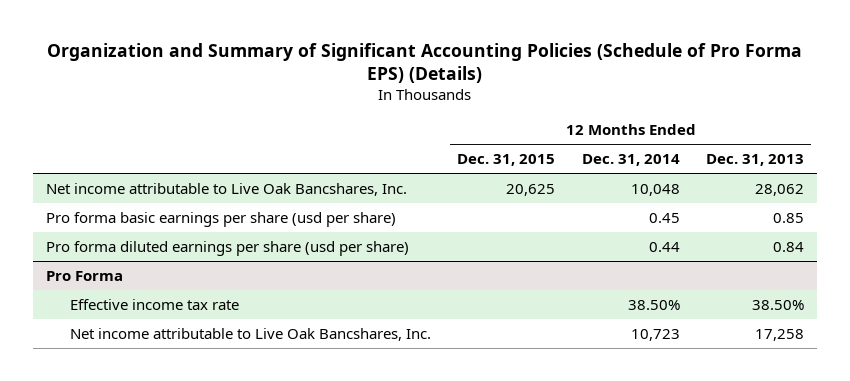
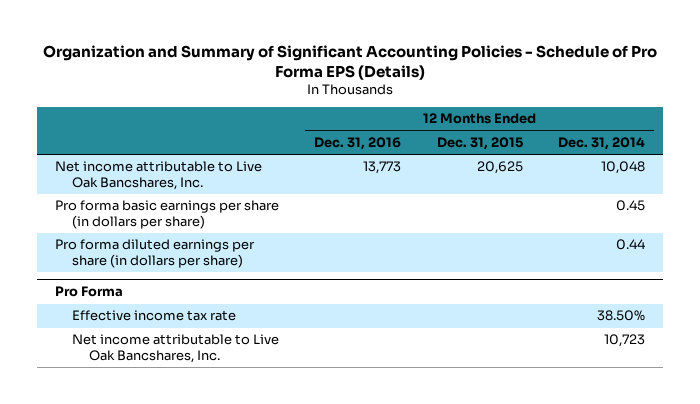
- Organization and Summary of Significant Accounting Policies (Schedule of Pro Forma EPS) (Details)
+ Organization and Summary of Significant Accounting Policies - Schedule of Pro Forma EPS (Details)
- | 12 Months Ended Dec. 31, 2015 | 12 Months Ended Dec. 31, 2014 | 12 Months Ended Dec. 31, 2013
+ | 12 Months Ended Dec. 31, 2016 | 12 Months Ended Dec. 31, 2015 | 12 Months Ended Dec. 31, 2014
- Pro forma basic earnings per share (usd per share) | | 0.45 | 0.85
- Pro forma diluted earnings per share (usd per share) | | 0.44 | 0.84
+ Pro forma basic earnings per share (in dollars per share) | | | 0.45
+ Pro forma diluted earnings per share (in dollars per share) | | | 0.44

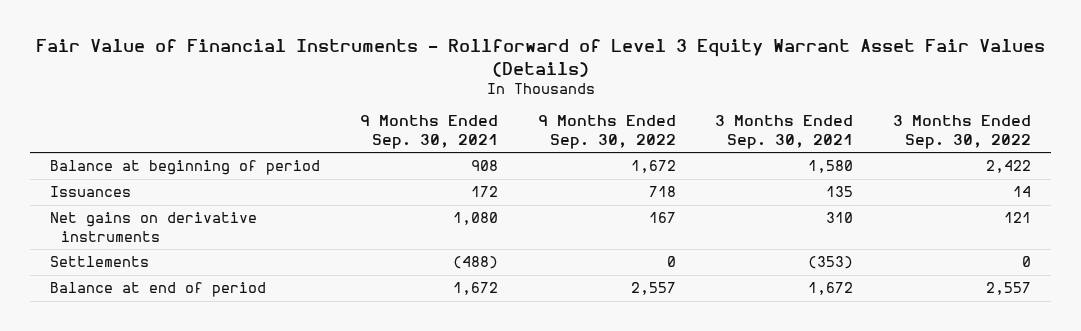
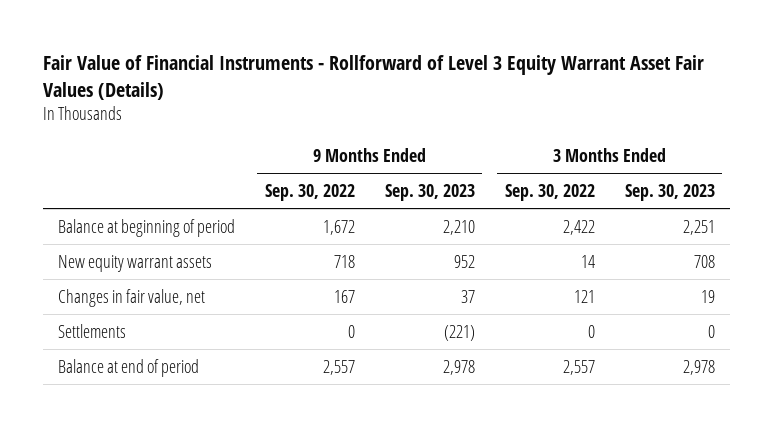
- | 9 Months Ended Sep. 30, 2021 | 9 Months Ended Sep. 30, 2022 | 3 Months Ended Sep. 30, 2021 | 3 Months Ended Sep. 30, 2022
+ | 9 Months Ended Sep. 30, 2022 | 9 Months Ended Sep. 30, 2023 | 3 Months Ended Sep. 30, 2022 | 3 Months Ended Sep. 30, 2023
- Issuances | 172 | 718 | 135 | 14
- Net gains on derivative instruments | 1,080 | 167 | 310 | 121
+ New equity warrant assets | 718 | 952 | 14 | 708
+ Changes in fair value, net | 167 | 37 | 121 | 19

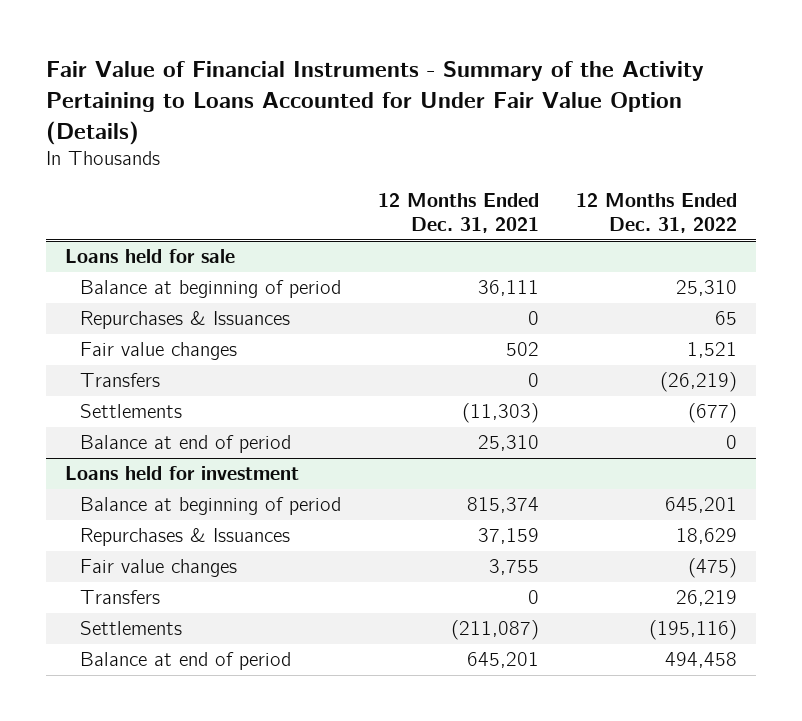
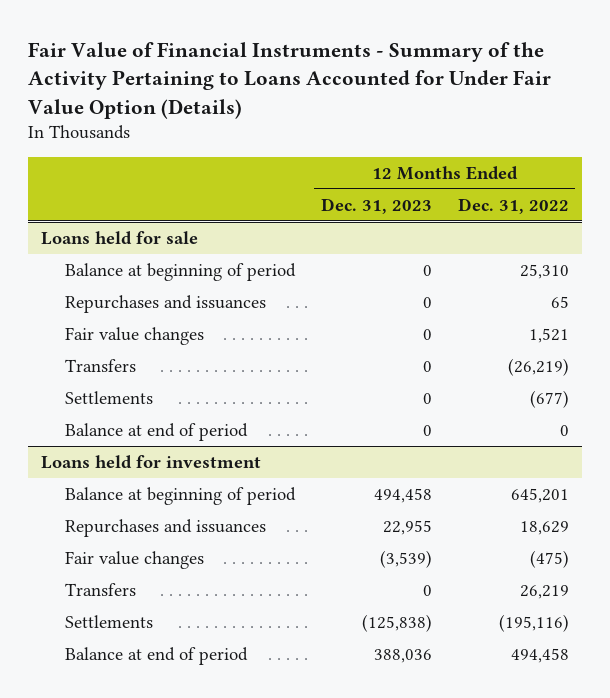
- | 12 Months Ended Dec. 31, 2021 | 12 Months Ended Dec. 31, 2022
+ | 12 Months Ended Dec. 31, 2023 | 12 Months Ended Dec. 31, 2022
@ Loans held for sale
- Repurchases & Issuances | 0 | 65
+ Repurchases and issuances | 0 | 65
@ Loans held for investment
- Repurchases & Issuances | 37,159 | 18,629
+ Repurchases and issuances | 22,955 | 18,629

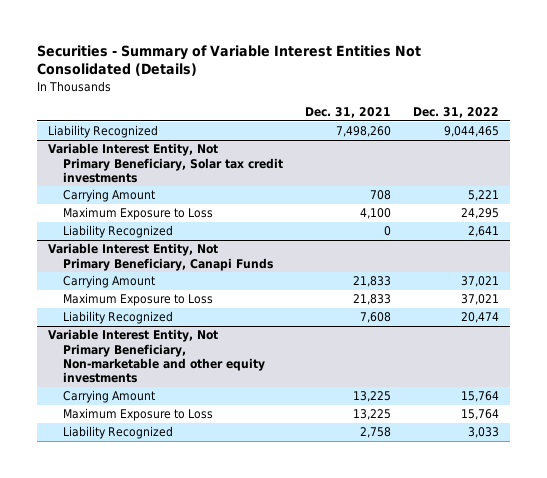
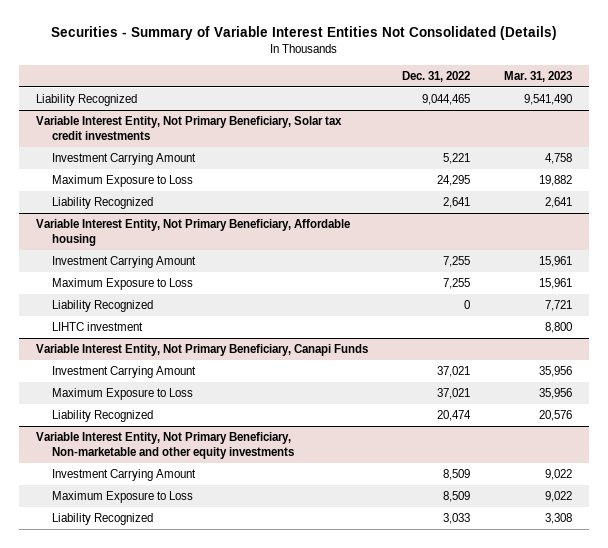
- | Dec. 31, 2021 | Dec. 31, 2022
+ | Dec. 31, 2022 | Mar. 31, 2023
@ Variable Interest Entity, Not Primary Beneficiary, Solar tax credit investments
- Carrying Amount | 708 | 5,221
+ Investment Carrying Amount | 5,221 | 4,758
+ Variable Interest Entity, Not Primary Beneficiary, Affordable housing
+ Investment Carrying Amount | 7,255 | 15,961
+ Maximum Exposure to Loss | 7,255 | 15,961
+ Liability Recognized | 0 | 7,721
+ LIHTC investment | | 8,800
@ Variable Interest Entity, Not Primary Beneficiary, Canapi Funds
- Carrying Amount | 21,833 | 37,021
+ Investment Carrying Amount | 37,021 | 35,956
@ Variable Interest Entity, Not Primary Beneficiary, Non-marketable and other equity investments
- Carrying Amount | 13,225 | 15,764
- Maximum Exposure to Loss | 13,225 | 15,764
+ Investment Carrying Amount | 8,509 | 9,022
+ Maximum Exposure to Loss | 8,509 | 9,022

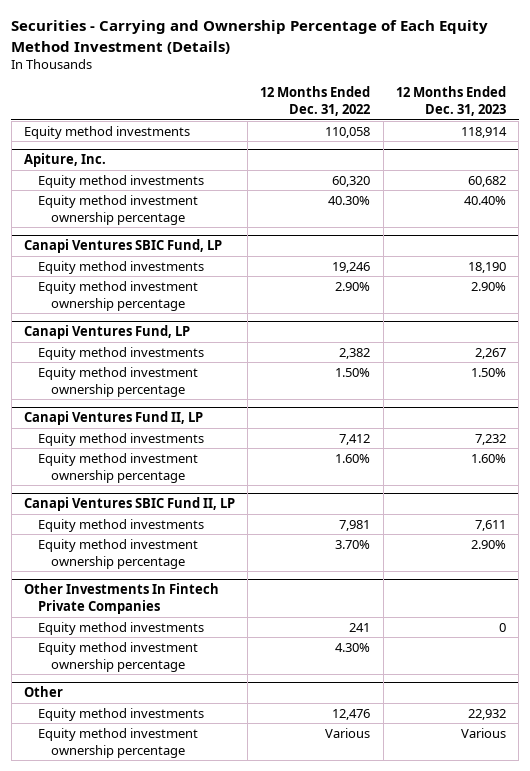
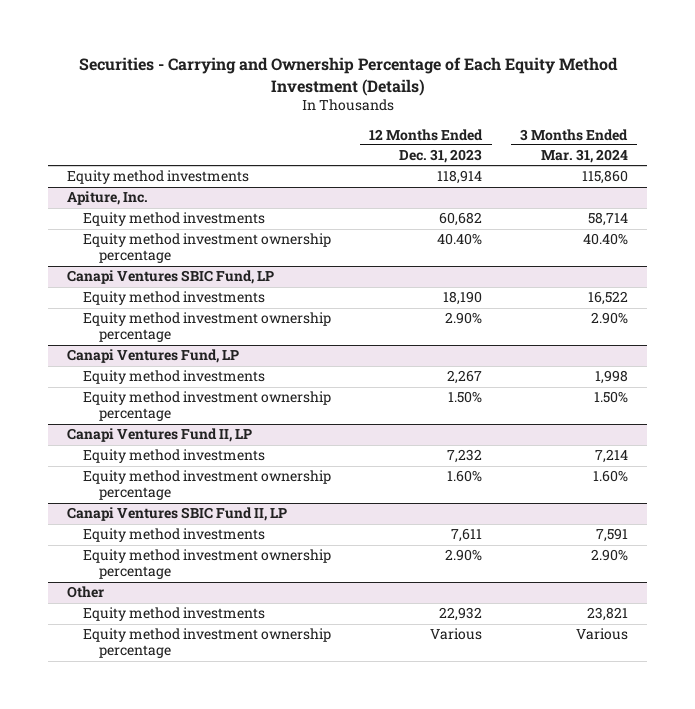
- | 12 Months Ended Dec. 31, 2022 | 12 Months Ended Dec. 31, 2023
+ | 12 Months Ended Dec. 31, 2023 | 3 Months Ended Mar. 31, 2024
- Other Investments In Fintech Private Companies
- Equity method investments | 241 | 0
- Equity method investment ownership percentage | 4.30% |

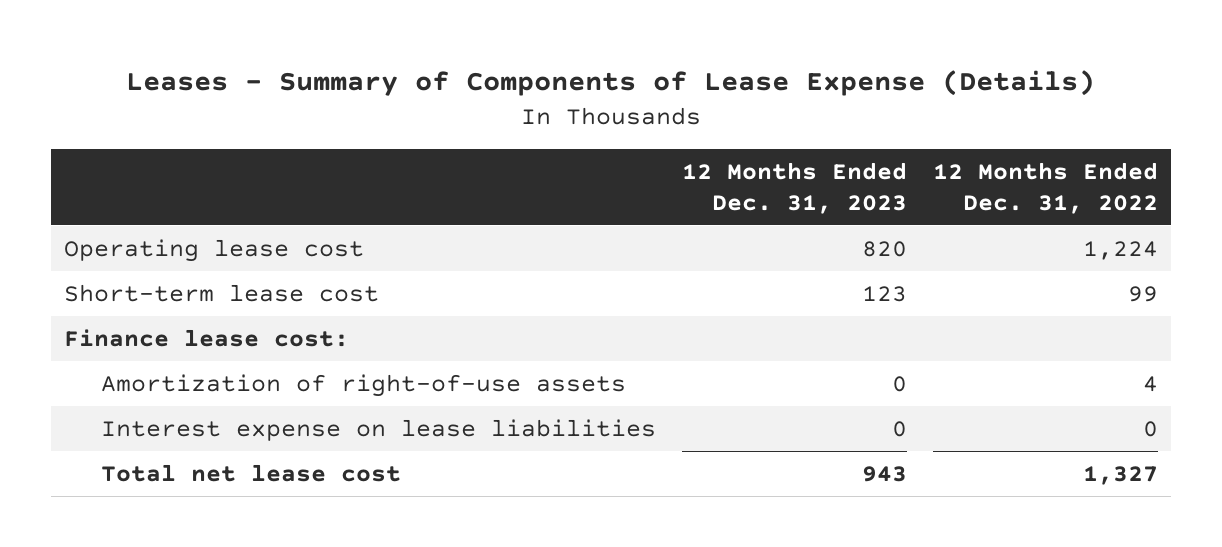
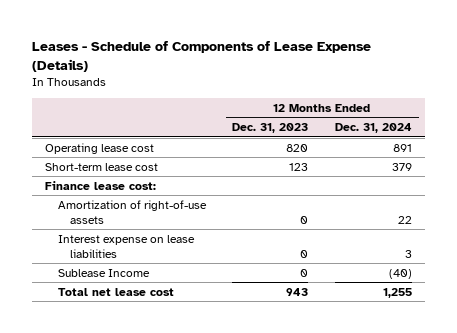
- Leases - Summary of Components of Lease Expense (Details)
+ Leases - Schedule of Components of Lease Expense (Details)
- | 12 Months Ended Dec. 31, 2023 | 12 Months Ended Dec. 31, 2022
+ | 12 Months Ended Dec. 31, 2023 | 12 Months Ended Dec. 31, 2024
+ Sublease Income | 0 | (40)

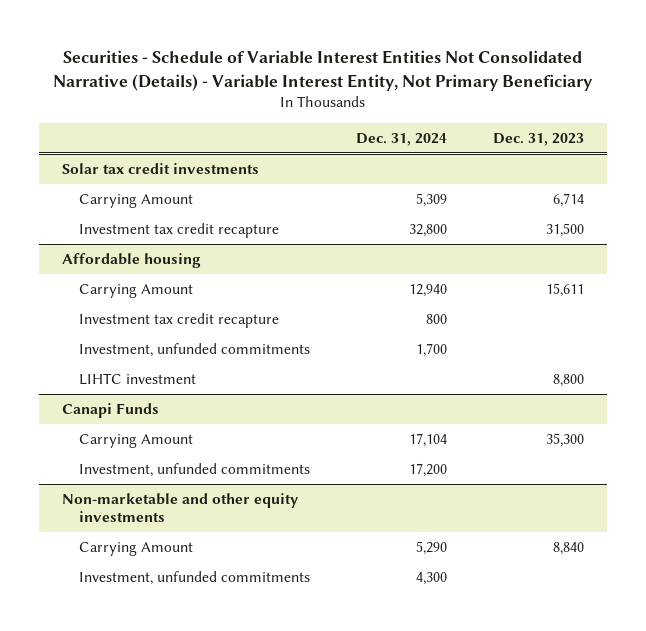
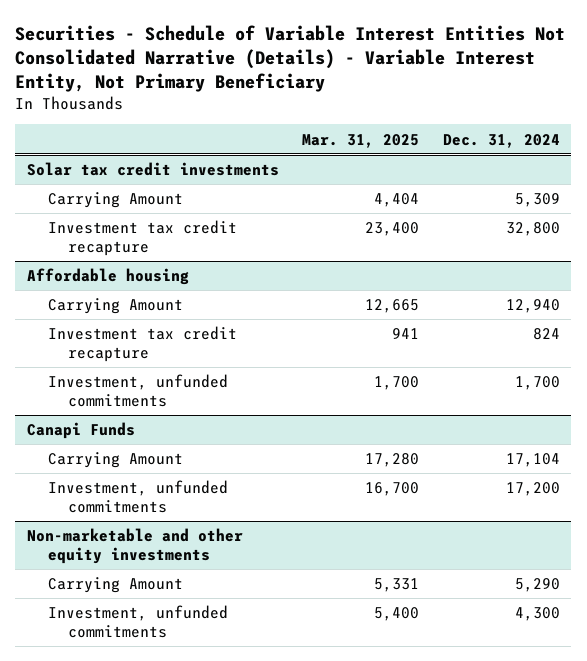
- | Dec. 31, 2024 | Dec. 31, 2023
+ | Mar. 31, 2025 | Dec. 31, 2024
@ Affordable housing
- Investment tax credit recapture | 800 |
+ Investment tax credit recapture | 941 | 824
- LIHTC investment | | 8,800

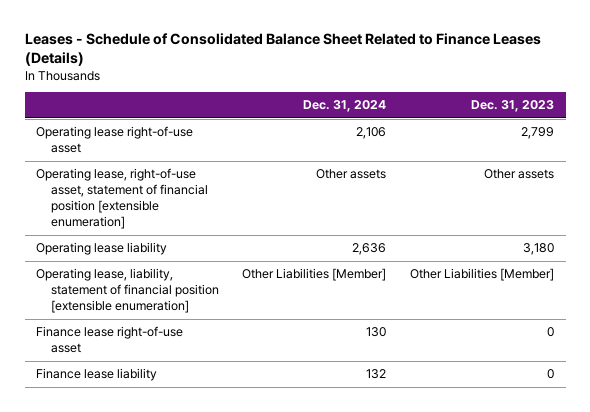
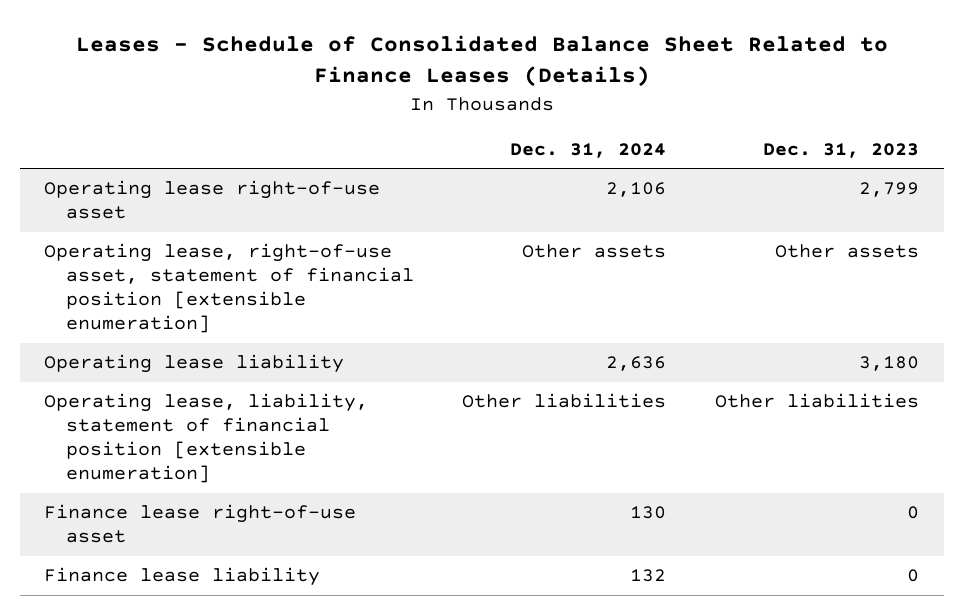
- Operating lease, liability, statement of financial position [extensible enumeration] | Other Liabilities [Member] | Other Liabilities [Member]
+ Operating lease, liability, statement of financial position [extensible enumeration] | Other liabilities | Other liabilities

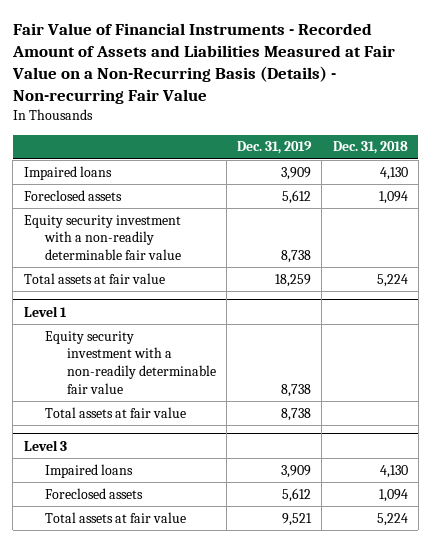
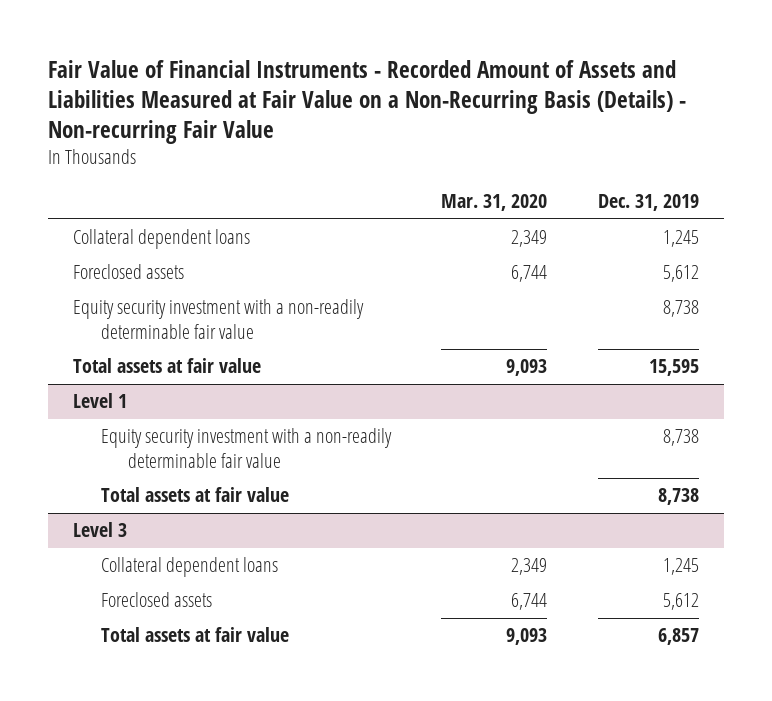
- | Dec. 31, 2019 | Dec. 31, 2018
+ | Mar. 31, 2020 | Dec. 31, 2019
- Impaired loans | 3,909 | 4,130
+ Collateral dependent loans | 2,349 | 1,245
- Total assets at fair value | 18,259 | 5,224
+ Total assets at fair value | 9,093 | 15,595
@ Level 3
- Impaired loans | 3,909 | 4,130
+ Collateral dependent loans | 2,349 | 1,245
- Total assets at fair value | 9,521 | 5,224
+ Total assets at fair value | 9,093 | 6,857

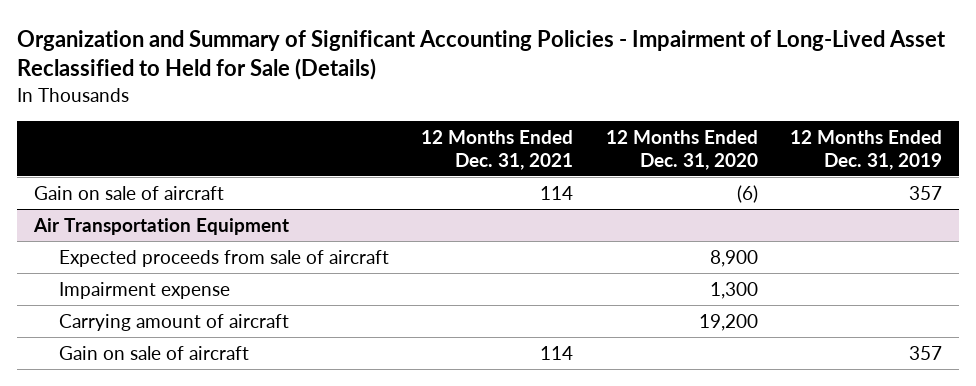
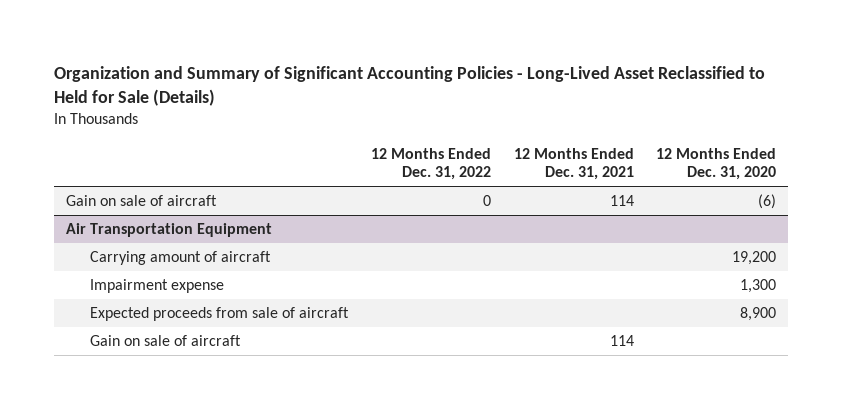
- Organization and Summary of Significant Accounting Policies - Impairment of Long-Lived Asset Reclassified to Held for Sale (Details)
+ Organization and Summary of Significant Accounting Policies - Long-Lived Asset Reclassified to Held for Sale (Details)
- | 12 Months Ended Dec. 31, 2021 | 12 Months Ended Dec. 31, 2020 | 12 Months Ended Dec. 31, 2019
+ | 12 Months Ended Dec. 31, 2022 | 12 Months Ended Dec. 31, 2021 | 12 Months Ended Dec. 31, 2020
@ Air Transportation Equipment
moved down: Impairment expense | | | 1,300
moved down: Expected proceeds from sale of aircraft | | | 8,900

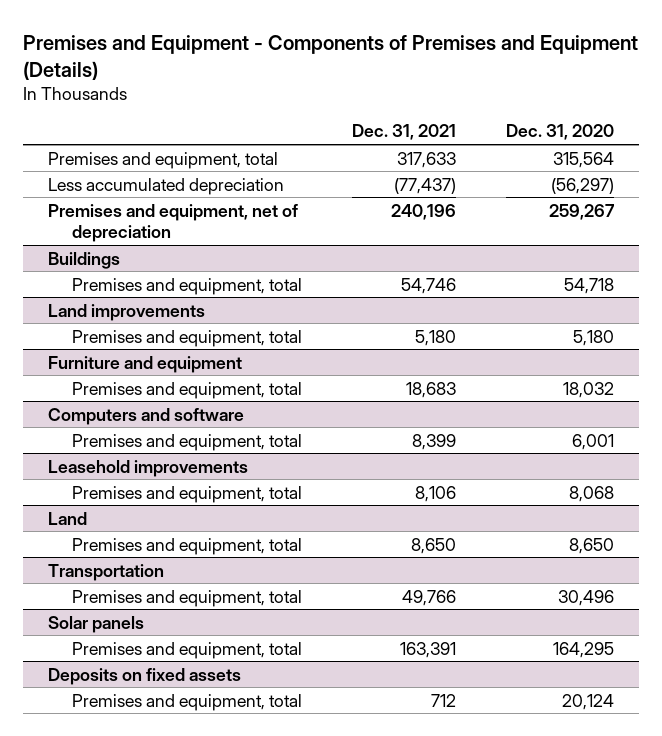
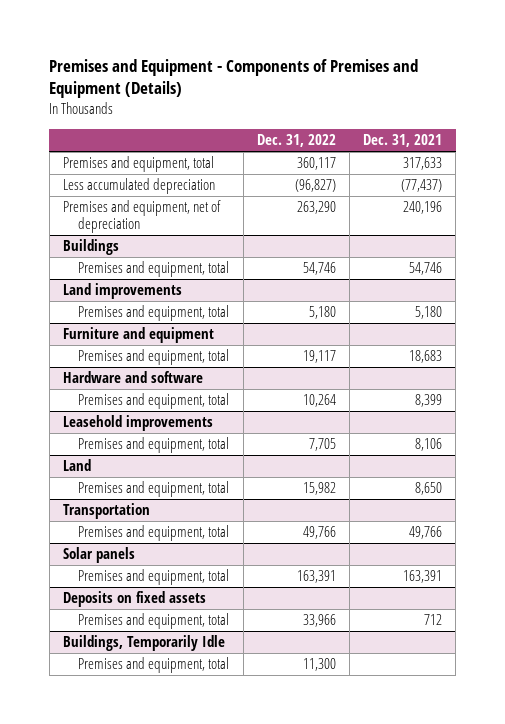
- | Dec. 31, 2021 | Dec. 31, 2020
+ | Dec. 31, 2022 | Dec. 31, 2021
- Computers and software
+ Hardware and software
+ Buildings, Temporarily Idle
+ Premises and equipment, total | 11,300 |

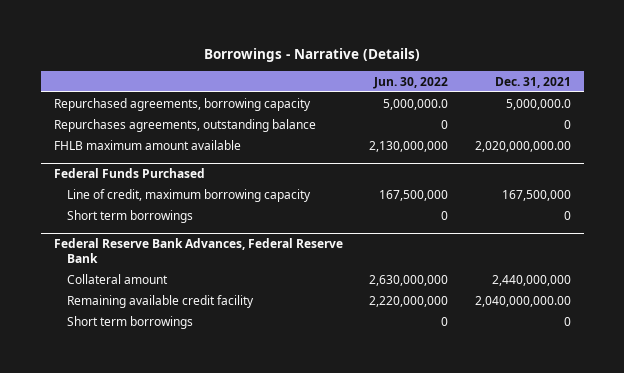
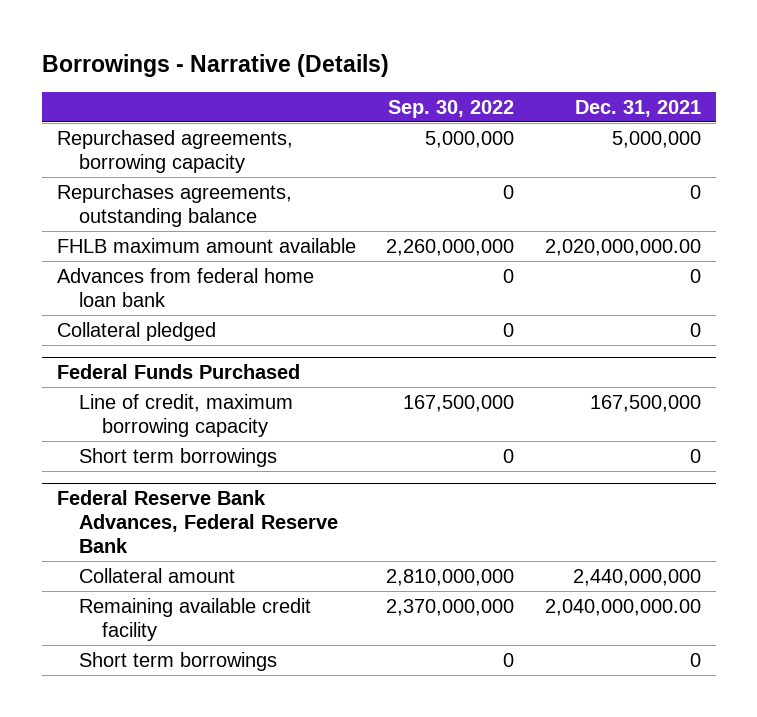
- | Jun. 30, 2022 | Dec. 31, 2021
+ | Sep. 30, 2022 | Dec. 31, 2021
- Repurchased agreements, borrowing capacity | 5,000,000.0 | 5,000,000.0
+ Repurchased agreements, borrowing capacity | 5,000,000 | 5,000,000
+ Advances from federal home loan bank | 0 | 0
+ Collateral pledged | 0 | 0

